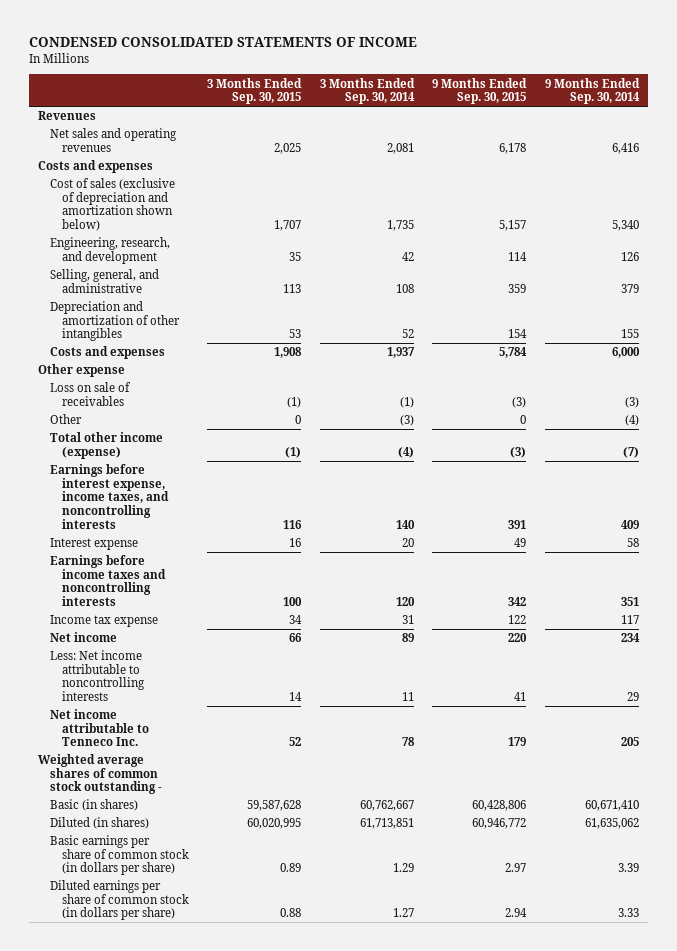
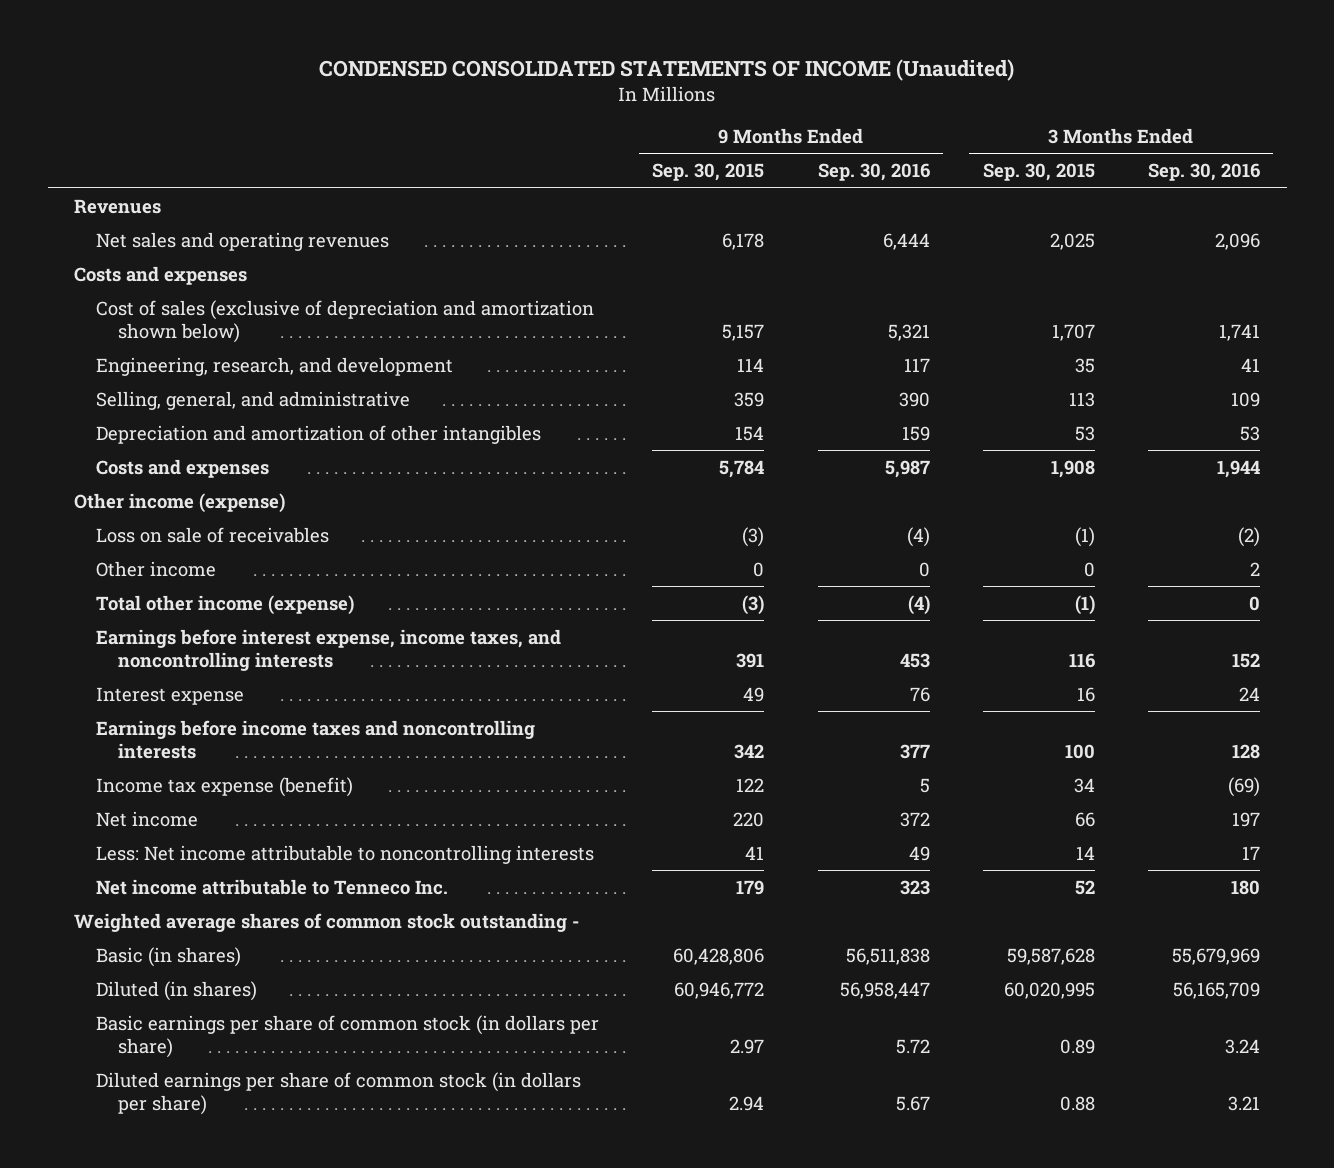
- CONDENSED CONSOLIDATED STATEMENTS OF INCOME
+ CONDENSED CONSOLIDATED STATEMENTS OF INCOME (Unaudited)
- | 3 Months Ended Sep. 30, 2015 | 3 Months Ended Sep. 30, 2014 | 9 Months Ended Sep. 30, 2015 | 9 Months Ended Sep. 30, 2014
+ | 9 Months Ended Sep. 30, 2015 | 9 Months Ended Sep. 30, 2016 | 3 Months Ended Sep. 30, 2015 | 3 Months Ended Sep. 30, 2016
- Other expense
+ Other income (expense)
- Other | 0 | (3) | 0 | (4)
+ Other income | 0 | 0 | 0 | 2
- Income tax expense | 34 | 31 | 122 | 117
+ Income tax expense (benefit) | 122 | 5 | 34 | (69)

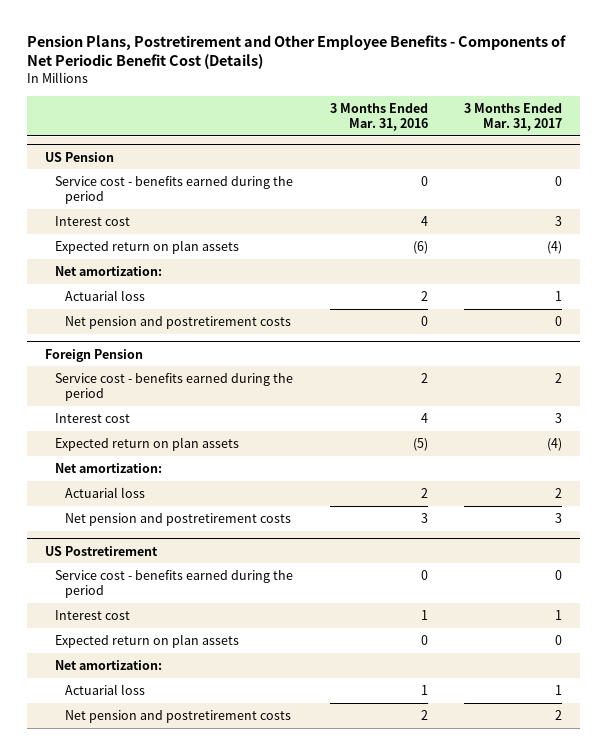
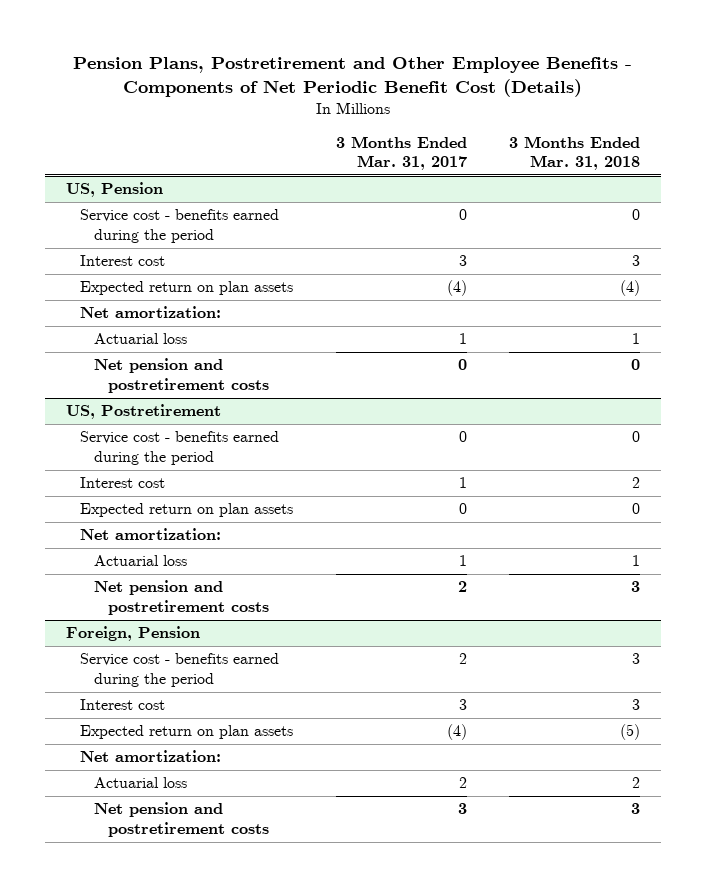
- | 3 Months Ended Mar. 31, 2016 | 3 Months Ended Mar. 31, 2017
+ | 3 Months Ended Mar. 31, 2017 | 3 Months Ended Mar. 31, 2018
- US Pension
+ US, Pension
- Foreign Pension
- Service cost - benefits earned during the period | 2 | 2
- Interest cost | 4 | 3
- Expected return on plan assets | (5) | (4)
- Net amortization:
- Actuarial loss | 2 | 2
- Net pension and postretirement costs | 3 | 3
- US Postretirement
+ US, Postretirement
+ Foreign, Pension
+ Service cost - benefits earned during the period | 2 | 3
+ Interest cost | 3 | 3
+ Expected return on plan assets | (4) | (5)
+ Net amortization:
+ Actuarial loss | 2 | 2
+ Net pension and postretirement costs | 3 | 3

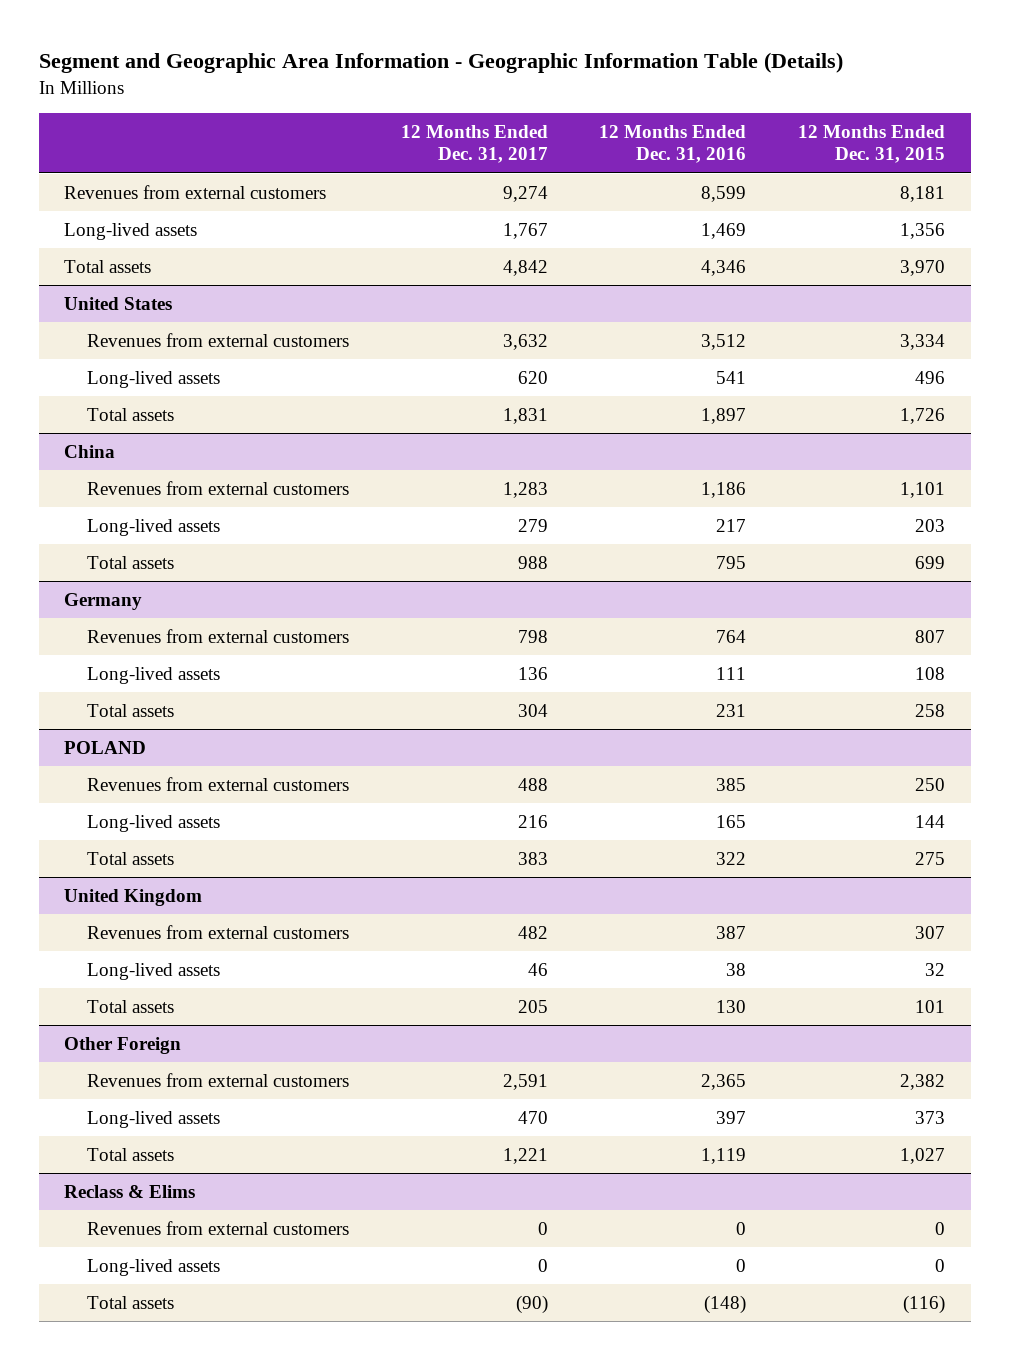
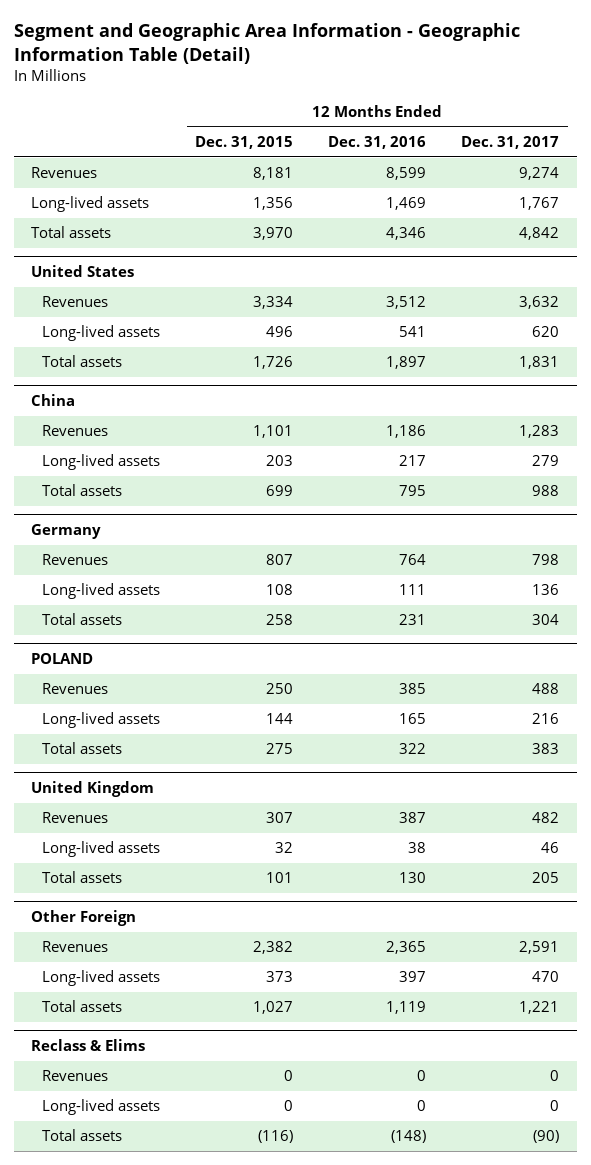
- Segment and Geographic Area Information - Geographic Information Table (Details)
+ Segment and Geographic Area Information - Geographic Information Table (Detail)
- | 12 Months Ended Dec. 31, 2017 | 12 Months Ended Dec. 31, 2016 | 12 Months Ended Dec. 31, 2015
+ | 12 Months Ended Dec. 31, 2015 | 12 Months Ended Dec. 31, 2016 | 12 Months Ended Dec. 31, 2017
- Revenues from external customers | 9,274 | 8,599 | 8,181
+ Revenues | 8,181 | 8,599 | 9,274
@ United States
- Revenues from external customers | 3,632 | 3,512 | 3,334
+ Revenues | 3,334 | 3,512 | 3,632
@ China
- Revenues from external customers | 1,283 | 1,186 | 1,101
+ Revenues | 1,101 | 1,186 | 1,283
@ Germany
- Revenues from external customers | 798 | 764 | 807
+ Revenues | 807 | 764 | 798
@ POLAND
- Revenues from external customers | 488 | 385 | 250
+ Revenues | 250 | 385 | 488
@ United Kingdom
- Revenues from external customers | 482 | 387 | 307
+ Revenues | 307 | 387 | 482
@ Other Foreign
- Revenues from external customers | 2,591 | 2,365 | 2,382
+ Revenues | 2,382 | 2,365 | 2,591
@ Reclass & Elims
- Revenues from external customers | 0 | 0 | 0
+ Revenues | 0 | 0 | 0

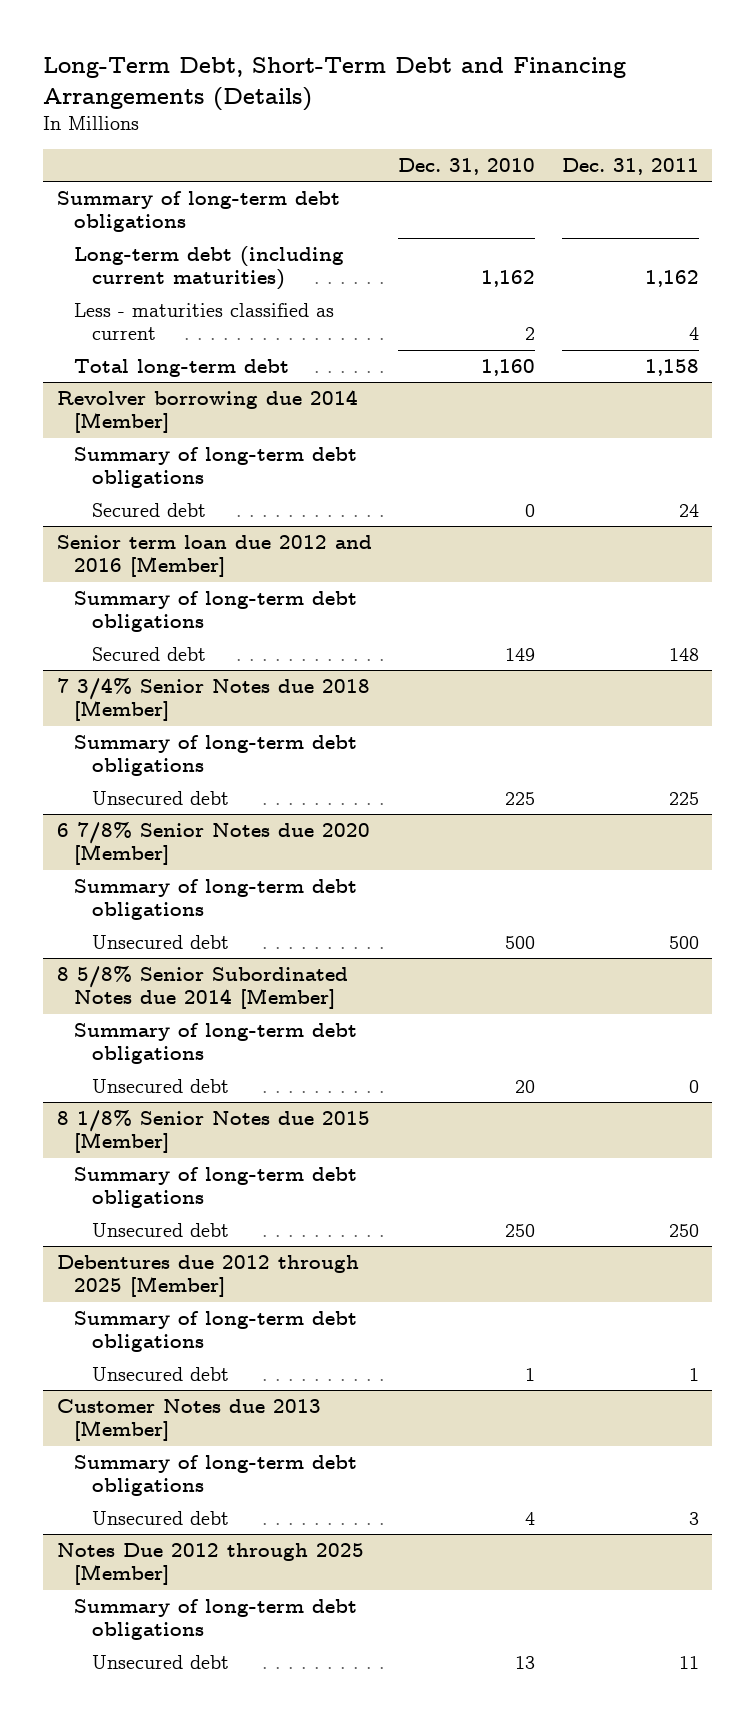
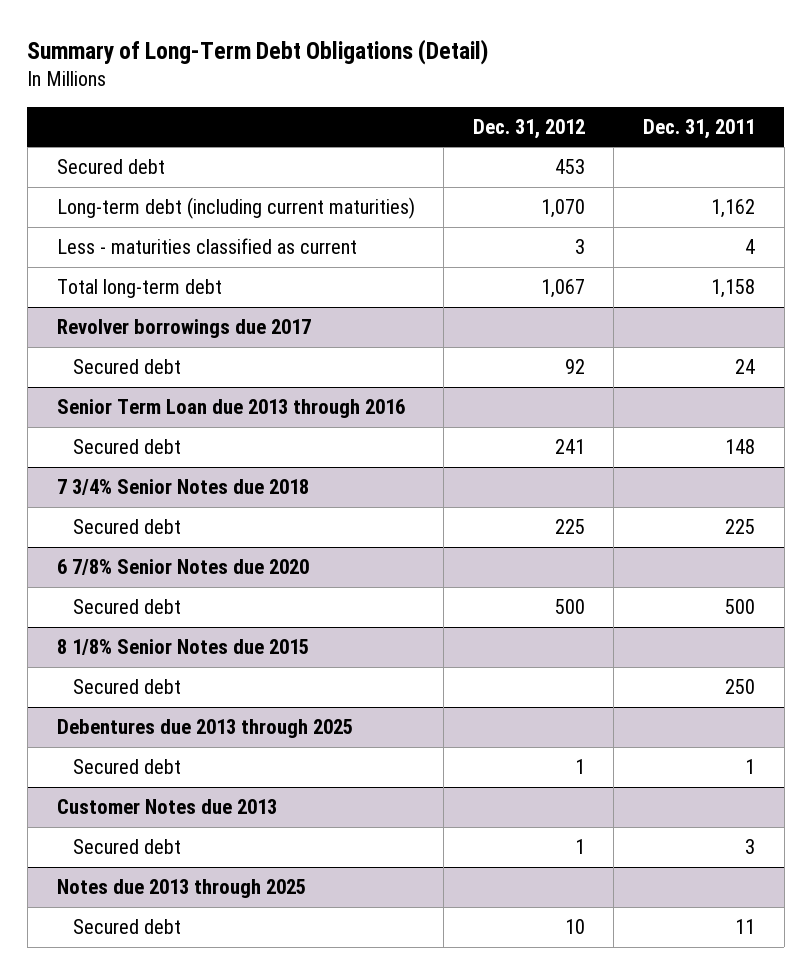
- Long-Term Debt, Short-Term Debt and Financing Arrangements (Details)
+ Summary of Long-Term Debt Obligations (Detail)
- | Dec. 31, 2010 | Dec. 31, 2011
+ | Dec. 31, 2012 | Dec. 31, 2011
- Summary of long-term debt obligations
+ Secured debt | 453 |
- Revolver borrowing due 2014 [Member]
- Summary of long-term debt obligations
+ Revolver borrowings due 2017
- Senior term loan due 2012 and 2016 [Member]
- Summary of long-term debt obligations
+ Senior Term Loan due 2013 through 2016
- 7 3/4% Senior Notes due 2018 [Member]
- Summary of long-term debt obligations
- Unsecured debt | 225 | 225
- 6 7/8% Senior Notes due 2020 [Member]
- Summary of long-term debt obligations
- Unsecured debt | 500 | 500
- 8 5/8% Senior Subordinated Notes due 2014 [Member]
- Summary of long-term debt obligations
- Unsecured debt | 20 | 0
- 8 1/8% Senior Notes due 2015 [Member]
- Summary of long-term debt obligations
- Unsecured debt | 250 | 250
- Debentures due 2012 through 2025 [Member]
- Summary of long-term debt obligations
- Unsecured debt | 1 | 1
- Customer Notes due 2013 [Member]
- Summary of long-term debt obligations
- Unsecured debt | 4 | 3
- Notes Due 2012 through 2025 [Member]
- Summary of long-term debt obligations
- Unsecured debt | 13 | 11
+ 7 3/4% Senior Notes due 2018
+ Secured debt | 225 | 225
+ 6 7/8% Senior Notes due 2020
+ Secured debt | 500 | 500
+ 8 1/8% Senior Notes due 2015
+ Secured debt | | 250
+ Debentures due 2013 through 2025
+ Secured debt | 1 | 1
+ Customer Notes due 2013
+ Secured debt | 1 | 3
+ Notes due 2013 through 2025
+ Secured debt | 10 | 11

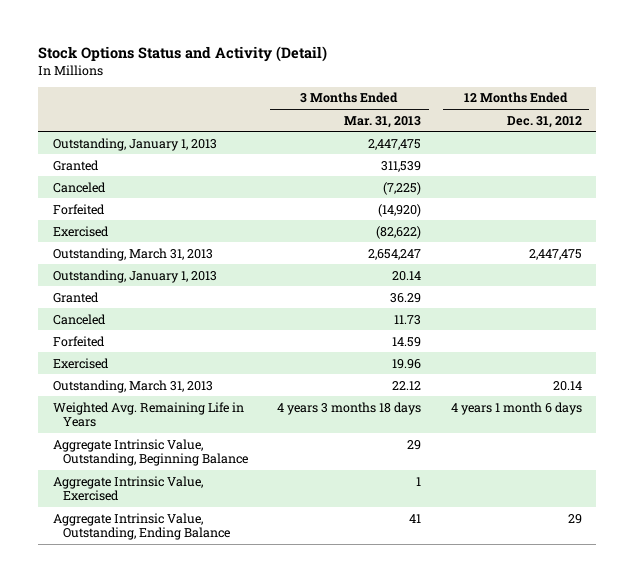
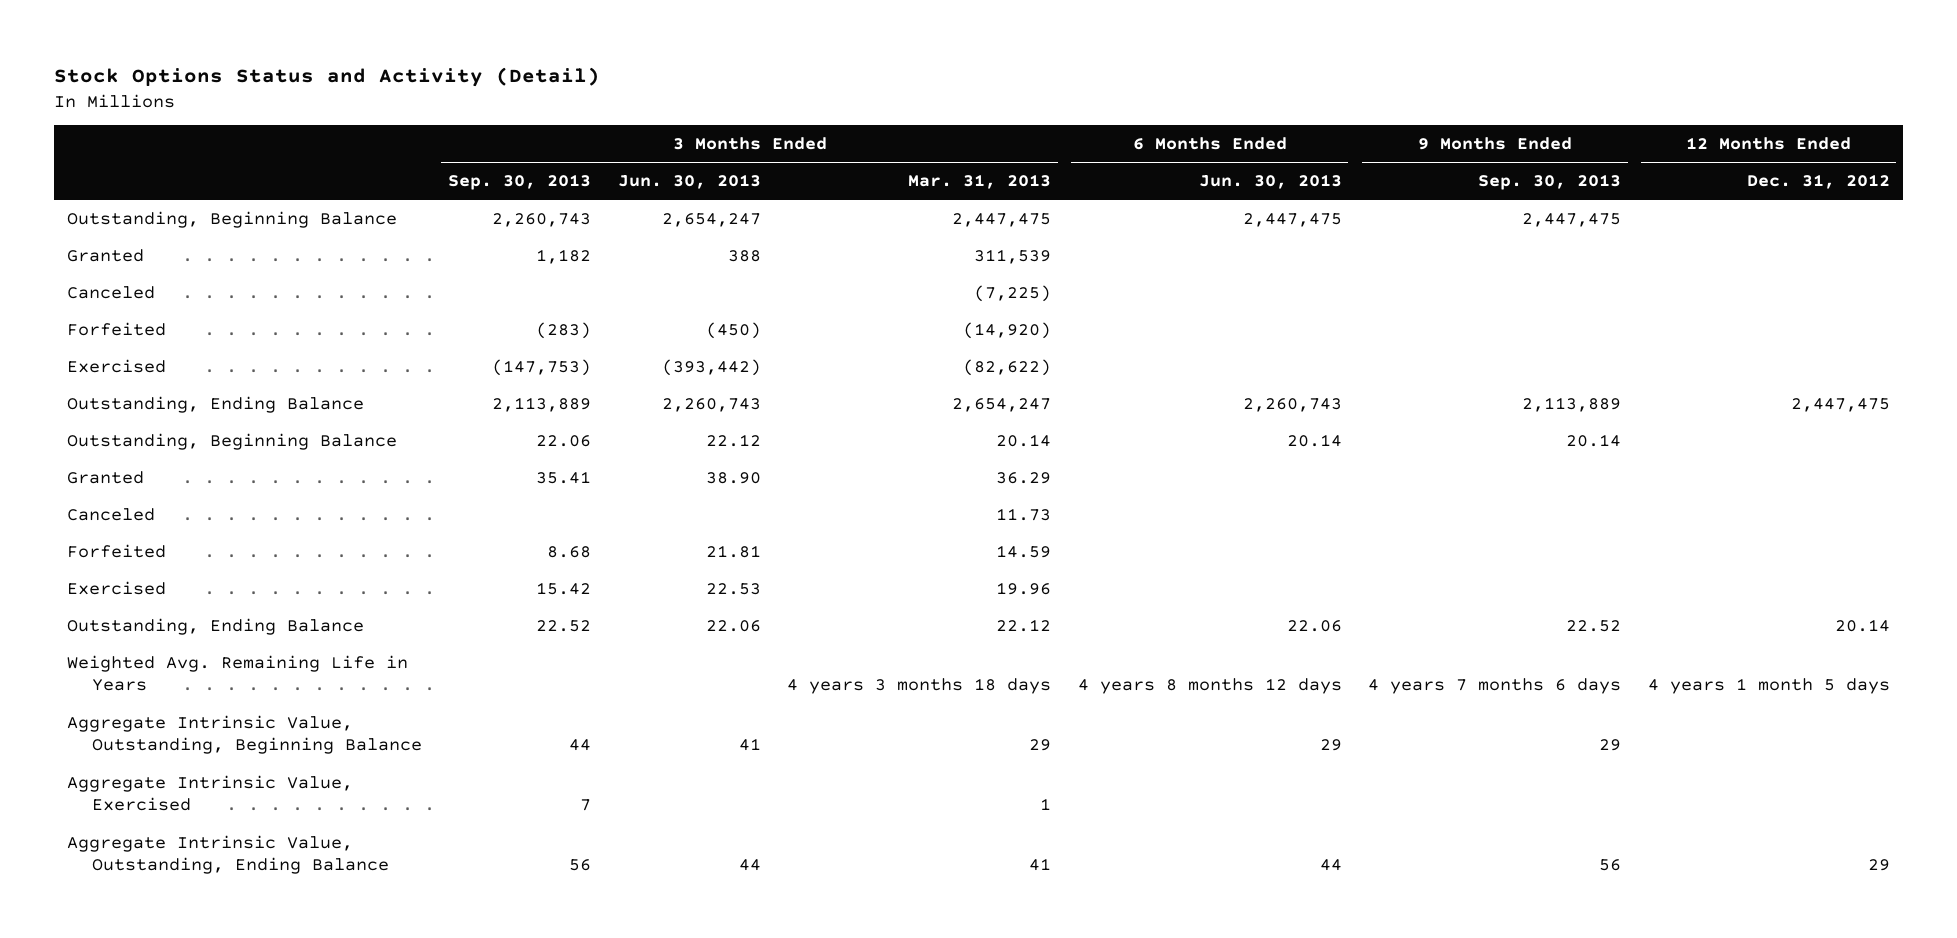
- | 3 Months Ended Mar. 31, 2013 | 12 Months Ended Dec. 31, 2012
+ | 3 Months Ended Sep. 30, 2013 | 3 Months Ended Jun. 30, 2013 | 3 Months Ended Mar. 31, 2013 | 6 Months Ended Jun. 30, 2013 | 9 Months Ended Sep. 30, 2013 | 12 Months Ended Dec. 31, 2012
- Outstanding, January 1, 2013 | 2,447,475 |
+ Outstanding, Beginning Balance | 2,260,743 | 2,654,247 | 2,447,475 | 2,447,475 | 2,447,475 |
- Outstanding, March 31, 2013 | 2,654,247 | 2,447,475
- Outstanding, January 1, 2013 | 20.14 |
+ Outstanding, Ending Balance | 2,113,889 | 2,260,743 | 2,654,247 | 2,260,743 | 2,113,889 | 2,447,475
+ Outstanding, Beginning Balance | 22.06 | 22.12 | 20.14 | 20.14 | 20.14 |
- Outstanding, March 31, 2013 | 22.12 | 20.14
- Weighted Avg. Remaining Life in Years | 4 years 3 months 18 days | 4 years 1 month 6 days
+ Outstanding, Ending Balance | 22.52 | 22.06 | 22.12 | 22.06 | 22.52 | 20.14
+ Weighted Avg. Remaining Life in Years | | | 4 years 3 months 18 days | 4 years 8 months 12 days | 4 years 7 months 6 days | 4 years 1 month 5 days

